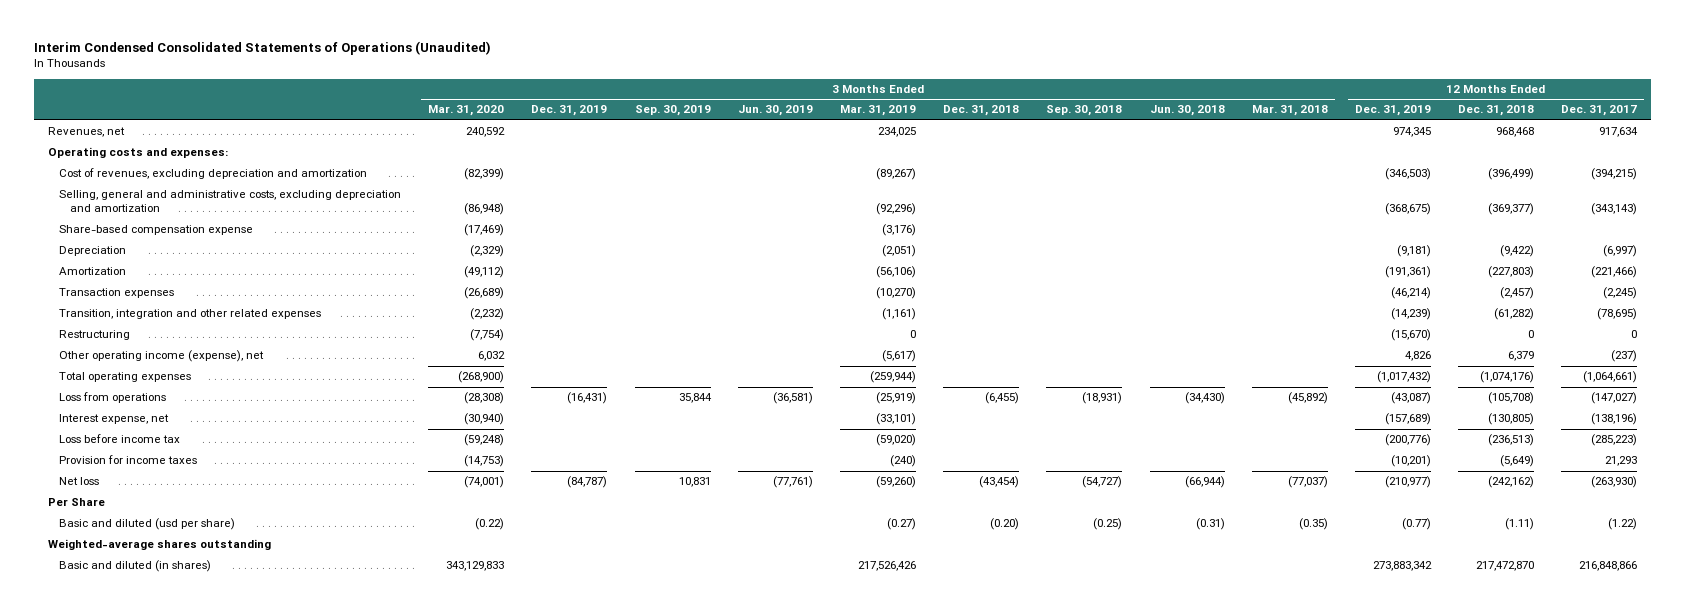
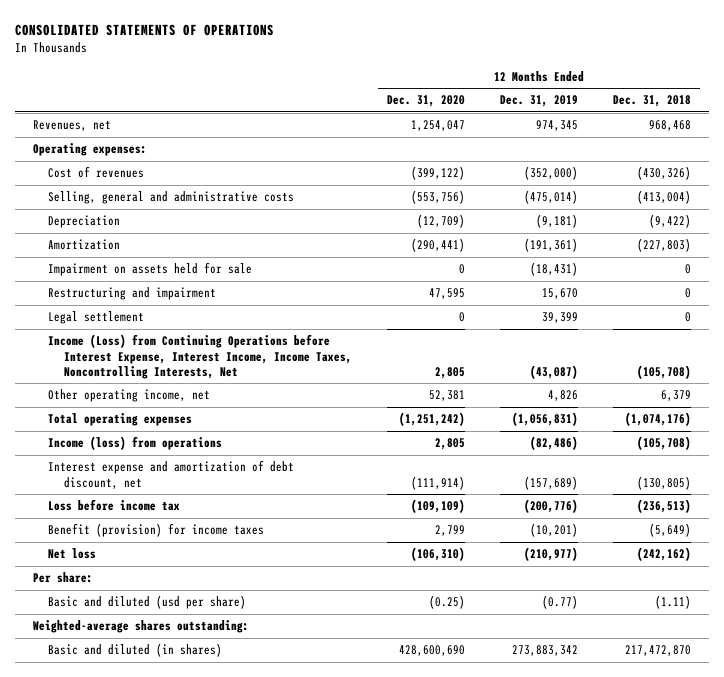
- Interim Condensed Consolidated Statements of Operations (Unaudited)
+ CONSOLIDATED STATEMENTS OF OPERATIONS
- | 3 Months Ended Mar. 31, 2020 | 3 Months Ended Dec. 31, 2019 | 3 Months Ended Sep. 30, 2019 | 3 Months Ended Jun. 30, 2019 | 3 Months Ended Mar. 31, 2019 | 3 Months Ended Dec. 31, 2018 | 3 Months Ended Sep. 30, 2018 | 3 Months Ended Jun. 30, 2018 | 3 Months Ended Mar. 31, 2018 | 12 Months Ended Dec. 31, 2019 | 12 Months Ended Dec. 31, 2018 | 12 Months Ended Dec. 31, 2017
+ | 12 Months Ended Dec. 31, 2020 | 12 Months Ended Dec. 31, 2019 | 12 Months Ended Dec. 31, 2018
- Operating costs and expenses:
- Cost of revenues, excluding depreciation and amortization | (82,399) | | | | (89,267) | | | | | (346,503) | (396,499) | (394,215)
- Selling, general and administrative costs, excluding depreciation and amortization | (86,948) | | | | (92,296) | | | | | (368,675) | (369,377) | (343,143)
- Share-based compensation expense | (17,469) | | | | (3,176) | | | | | | |
+ Operating expenses:
+ Cost of revenues | (399,122) | (352,000) | (430,326)
+ Selling, general and administrative costs | (553,756) | (475,014) | (413,004)
- Transaction expenses | (26,689) | | | | (10,270) | | | | | (46,214) | (2,457) | (2,245)
- Transition, integration and other related expenses | (2,232) | | | | (1,161) | | | | | (14,239) | (61,282) | (78,695)
- Restructuring | (7,754) | | | | 0 | | | | | (15,670) | 0 | 0
- Other operating income (expense), net | 6,032 | | | | (5,617) | | | | | 4,826 | 6,379 | (237)
- Total operating expenses | (268,900) | | | | (259,944) | | | | | (1,017,432) | (1,074,176) | (1,064,661)
- Loss from operations | (28,308) | (16,431) | 35,844 | (36,581) | (25,919) | (6,455) | (18,931) | (34,430) | (45,892) | (43,087) | (105,708) | (147,027)
- Interest expense, net | (30,940) | | | | (33,101) | | | | | (157,689) | (130,805) | (138,196)
+ Impairment on assets held for sale | 0 | (18,431) | 0
+ Restructuring and impairment | 47,595 | 15,670 | 0
+ Legal settlement | 0 | 39,399 | 0
+ Income (Loss) from Continuing Operations before Interest Expense, Interest Income, Income Taxes, Noncontrolling Interests, Net | 2,805 | (43,087) | (105,708)
+ Other operating income, net | 52,381 | 4,826 | 6,379
+ Total operating expenses | (1,251,242) | (1,056,831) | (1,074,176)
+ Income (loss) from operations | 2,805 | (82,486) | (105,708)
+ Interest expense and amortization of debt discount, net | (111,914) | (157,689) | (130,805)
- Provision for income taxes | (14,753) | | | | (240) | | | | | (10,201) | (5,649) | 21,293
+ Benefit (provision) for income taxes | 2,799 | (10,201) | (5,649)
- Per Share
+ Per share:
- Weighted-average shares outstanding
+ Weighted-average shares outstanding:

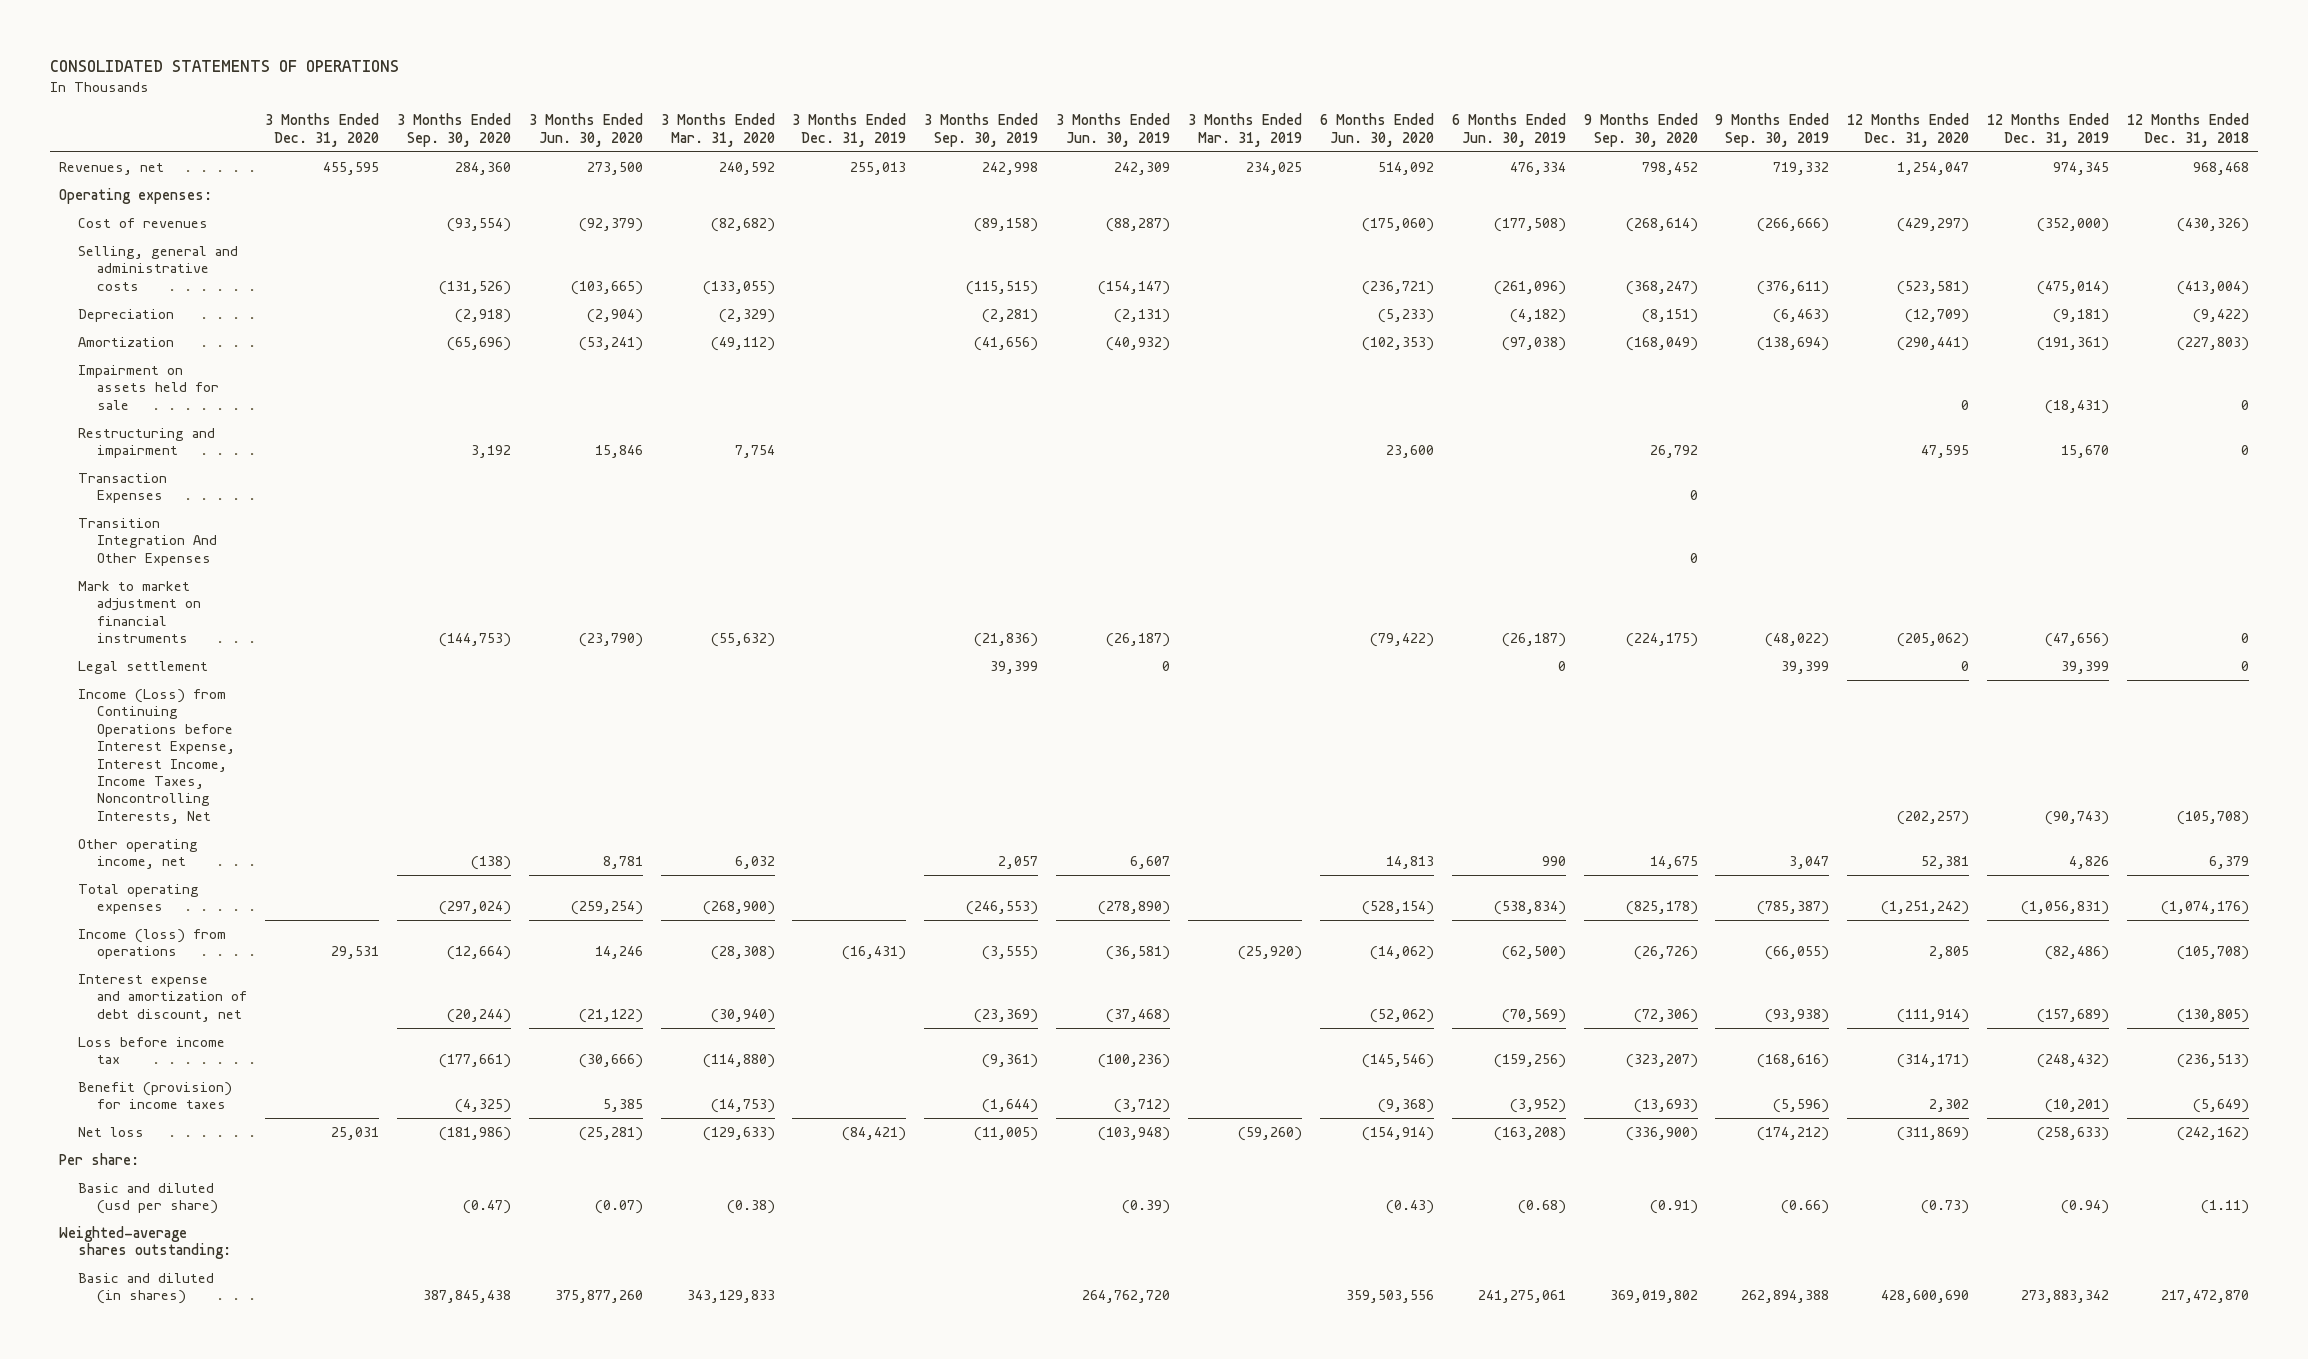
- | 12 Months Ended Dec. 31, 2020 | 12 Months Ended Dec. 31, 2019 | 12 Months Ended Dec. 31, 2018
+ | 3 Months Ended Dec. 31, 2020 | 3 Months Ended Sep. 30, 2020 | 3 Months Ended Jun. 30, 2020 | 3 Months Ended Mar. 31, 2020 | 3 Months Ended Dec. 31, 2019 | 3 Months Ended Sep. 30, 2019 | 3 Months Ended Jun. 30, 2019 | 3 Months Ended Mar. 31, 2019 | 6 Months Ended Jun. 30, 2020 | 6 Months Ended Jun. 30, 2019 | 9 Months Ended Sep. 30, 2020 | 9 Months Ended Sep. 30, 2019 | 12 Months Ended Dec. 31, 2020 | 12 Months Ended Dec. 31, 2019 | 12 Months Ended Dec. 31, 2018
- Cost of revenues | (399,122) | (352,000) | (430,326)
- Selling, general and administrative costs | (553,756) | (475,014) | (413,004)
+ Cost of revenues | | (93,554) | (92,379) | (82,682) | | (89,158) | (88,287) | | (175,060) | (177,508) | (268,614) | (266,666) | (429,297) | (352,000) | (430,326)
+ Selling, general and administrative costs | | (131,526) | (103,665) | (133,055) | | (115,515) | (154,147) | | (236,721) | (261,096) | (368,247) | (376,611) | (523,581) | (475,014) | (413,004)
+ Transaction Expenses | | | | | | | | | | | 0 | | | |
+ Transition Integration And Other Expenses | | | | | | | | | | | 0 | | | |
+ Mark to market adjustment on financial instruments | | (144,753) | (23,790) | (55,632) | | (21,836) | (26,187) | | (79,422) | (26,187) | (224,175) | (48,022) | (205,062) | (47,656) | 0
- Income (Loss) from Continuing Operations before Interest Expense, Interest Income, Income Taxes, Noncontrolling Interests, Net | 2,805 | (43,087) | (105,708)
+ Income (Loss) from Continuing Operations before Interest Expense, Interest Income, Income Taxes, Noncontrolling Interests, Net | | | | | | | | | | | | | (202,257) | (90,743) | (105,708)
- Loss before income tax | (109,109) | (200,776) | (236,513)
- Benefit (provision) for income taxes | 2,799 | (10,201) | (5,649)
- Net loss | (106,310) | (210,977) | (242,162)
+ Loss before income tax | | (177,661) | (30,666) | (114,880) | | (9,361) | (100,236) | | (145,546) | (159,256) | (323,207) | (168,616) | (314,171) | (248,432) | (236,513)
+ Benefit (provision) for income taxes | | (4,325) | 5,385 | (14,753) | | (1,644) | (3,712) | | (9,368) | (3,952) | (13,693) | (5,596) | 2,302 | (10,201) | (5,649)
+ Net loss | 25,031 | (181,986) | (25,281) | (129,633) | (84,421) | (11,005) | (103,948) | (59,260) | (154,914) | (163,208) | (336,900) | (174,212) | (311,869) | (258,633) | (242,162)
- Basic and diluted (usd per share) | (0.25) | (0.77) | (1.11)
+ Basic and diluted (usd per share) | | (0.47) | (0.07) | (0.38) | | | (0.39) | | (0.43) | (0.68) | (0.91) | (0.66) | (0.73) | (0.94) | (1.11)

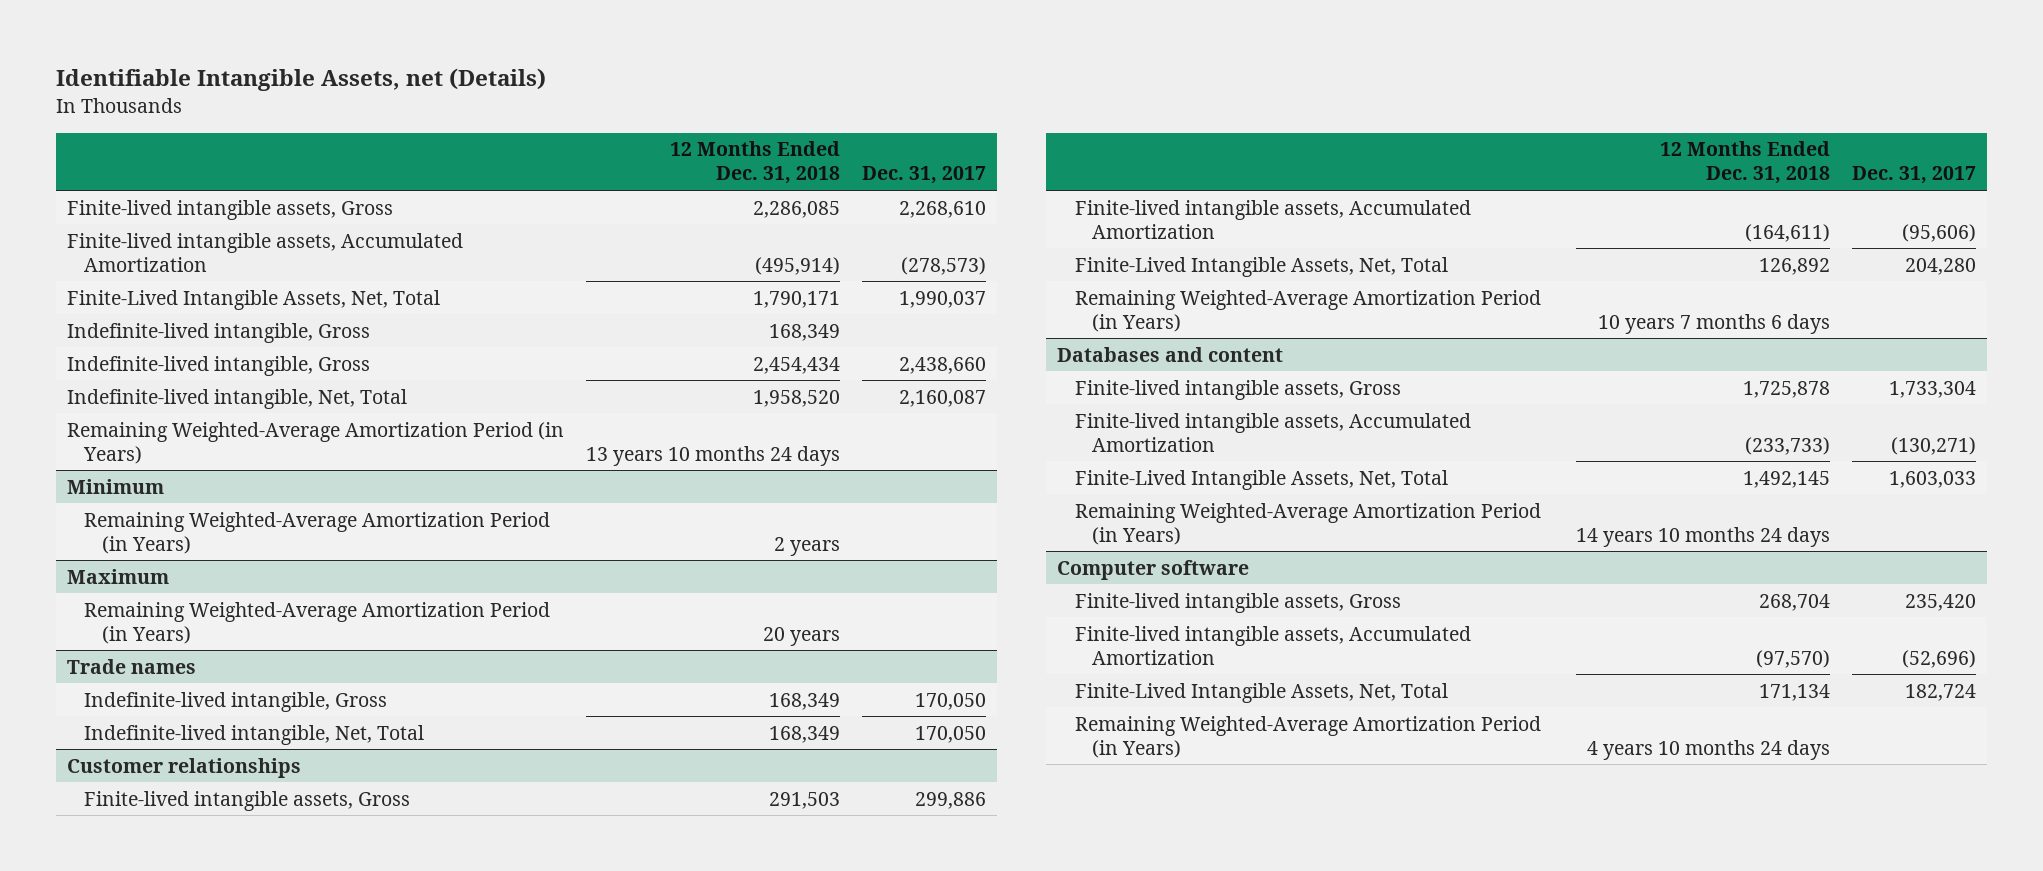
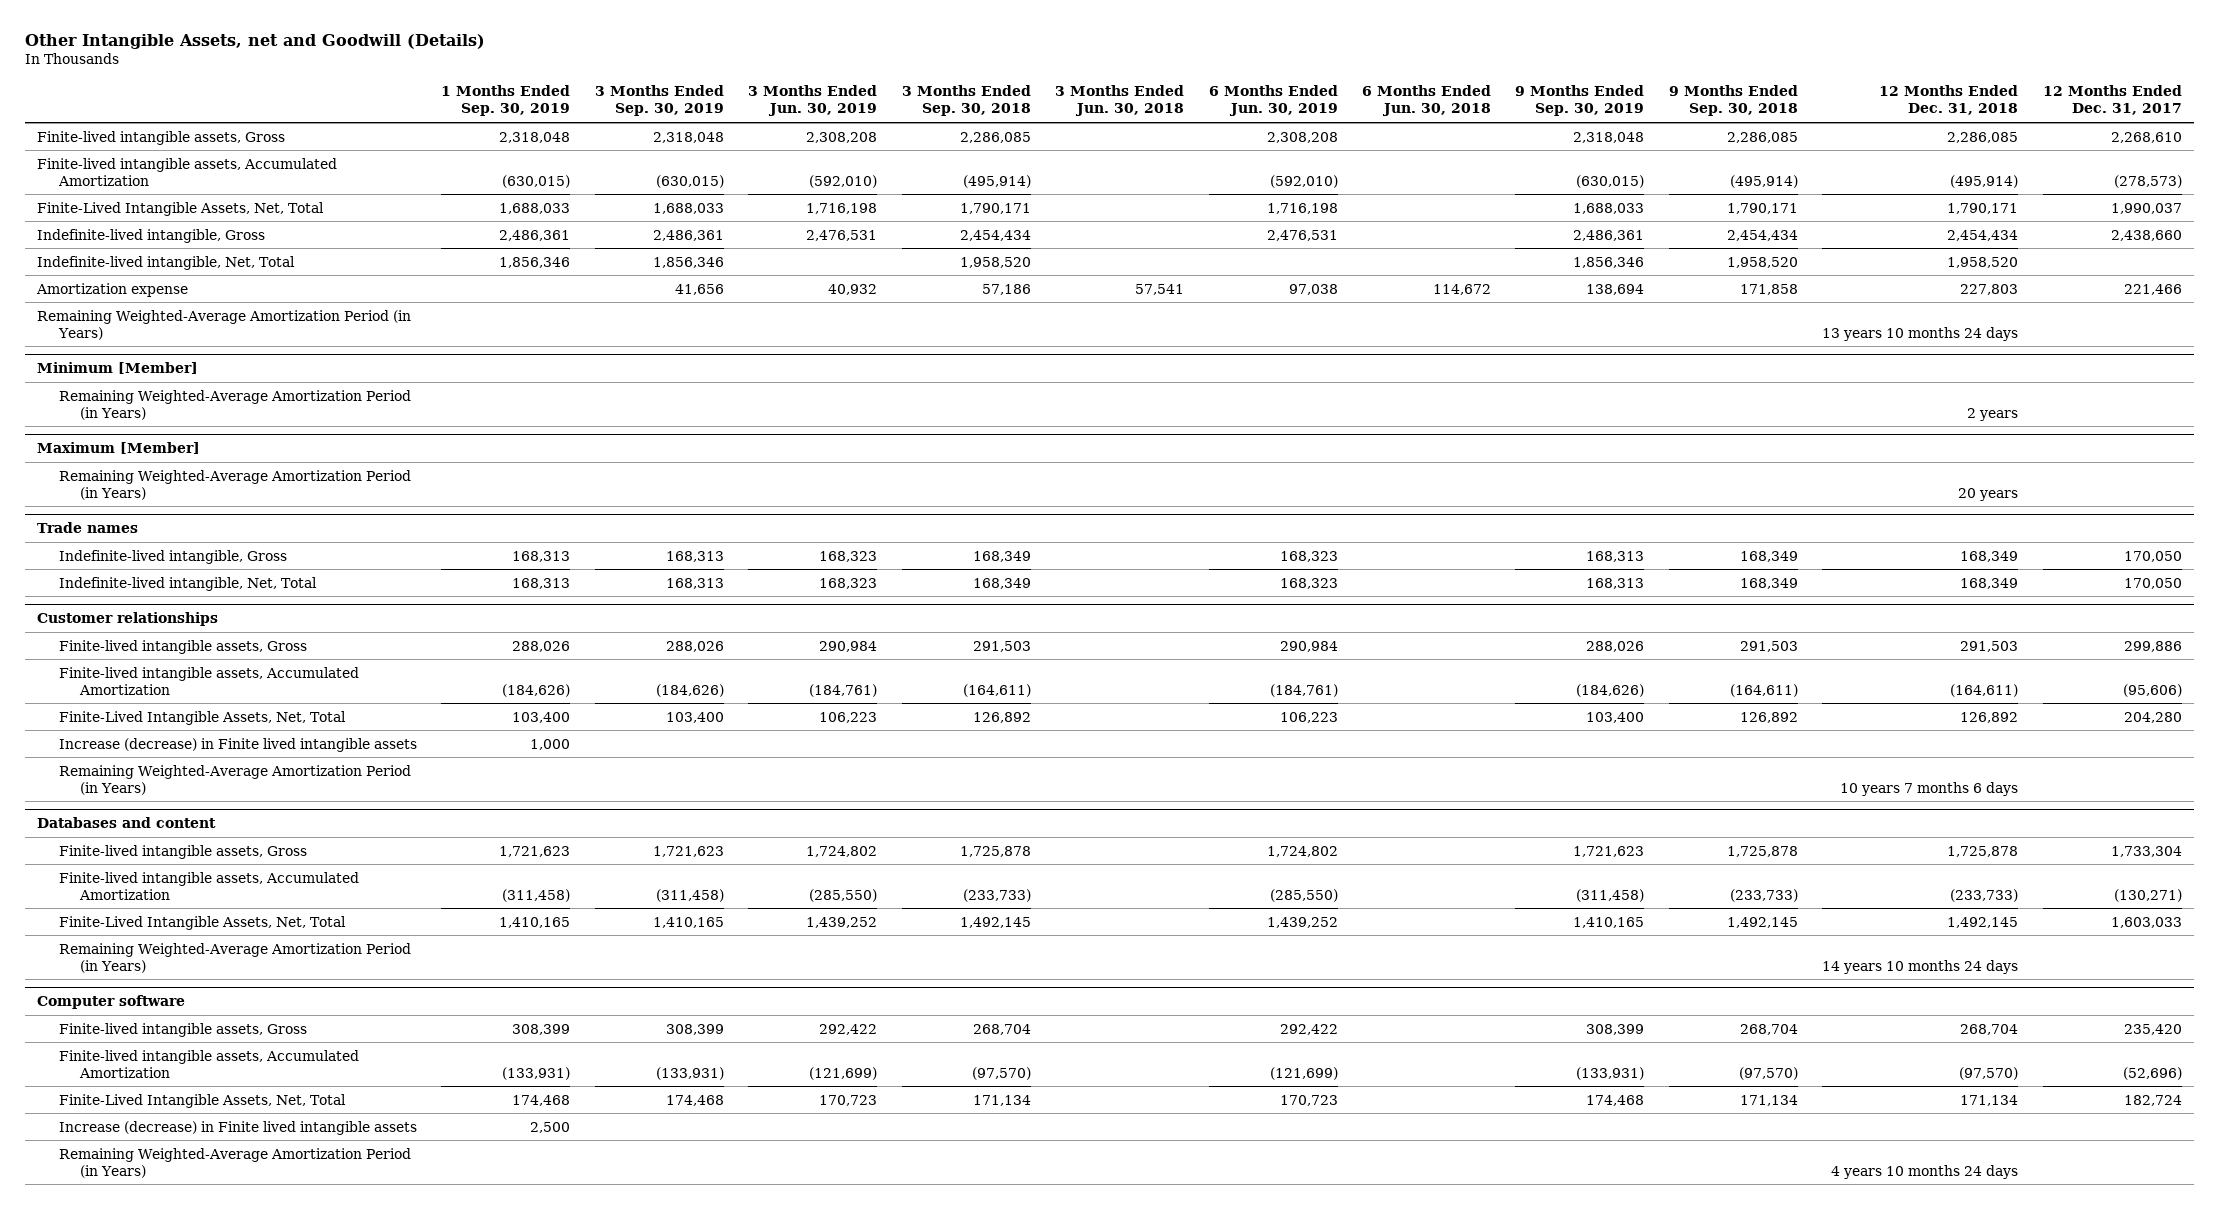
- Identifiable Intangible Assets, net (Details)
+ Other Intangible Assets, net and Goodwill (Details)
- | 12 Months Ended Dec. 31, 2018 | Dec. 31, 2017
+ | 1 Months Ended Sep. 30, 2019 | 3 Months Ended Sep. 30, 2019 | 3 Months Ended Jun. 30, 2019 | 3 Months Ended Sep. 30, 2018 | 3 Months Ended Jun. 30, 2018 | 6 Months Ended Jun. 30, 2019 | 6 Months Ended Jun. 30, 2018 | 9 Months Ended Sep. 30, 2019 | 9 Months Ended Sep. 30, 2018 | 12 Months Ended Dec. 31, 2018 | 12 Months Ended Dec. 31, 2017
- Indefinite-lived intangible, Gross | 168,349 |
+ Amortization expense | | 41,656 | 40,932 | 57,186 | 57,541 | 97,038 | 114,672 | 138,694 | 171,858 | 227,803 | 221,466
- Minimum
+ Minimum [Member]
- Maximum
+ Maximum [Member]
@ Customer relationships
+ Increase (decrease) in Finite lived intangible assets | 1,000 | | | | | | | | | |
@ Computer software
+ Increase (decrease) in Finite lived intangible assets | 2,500 | | | | | | | | | |

